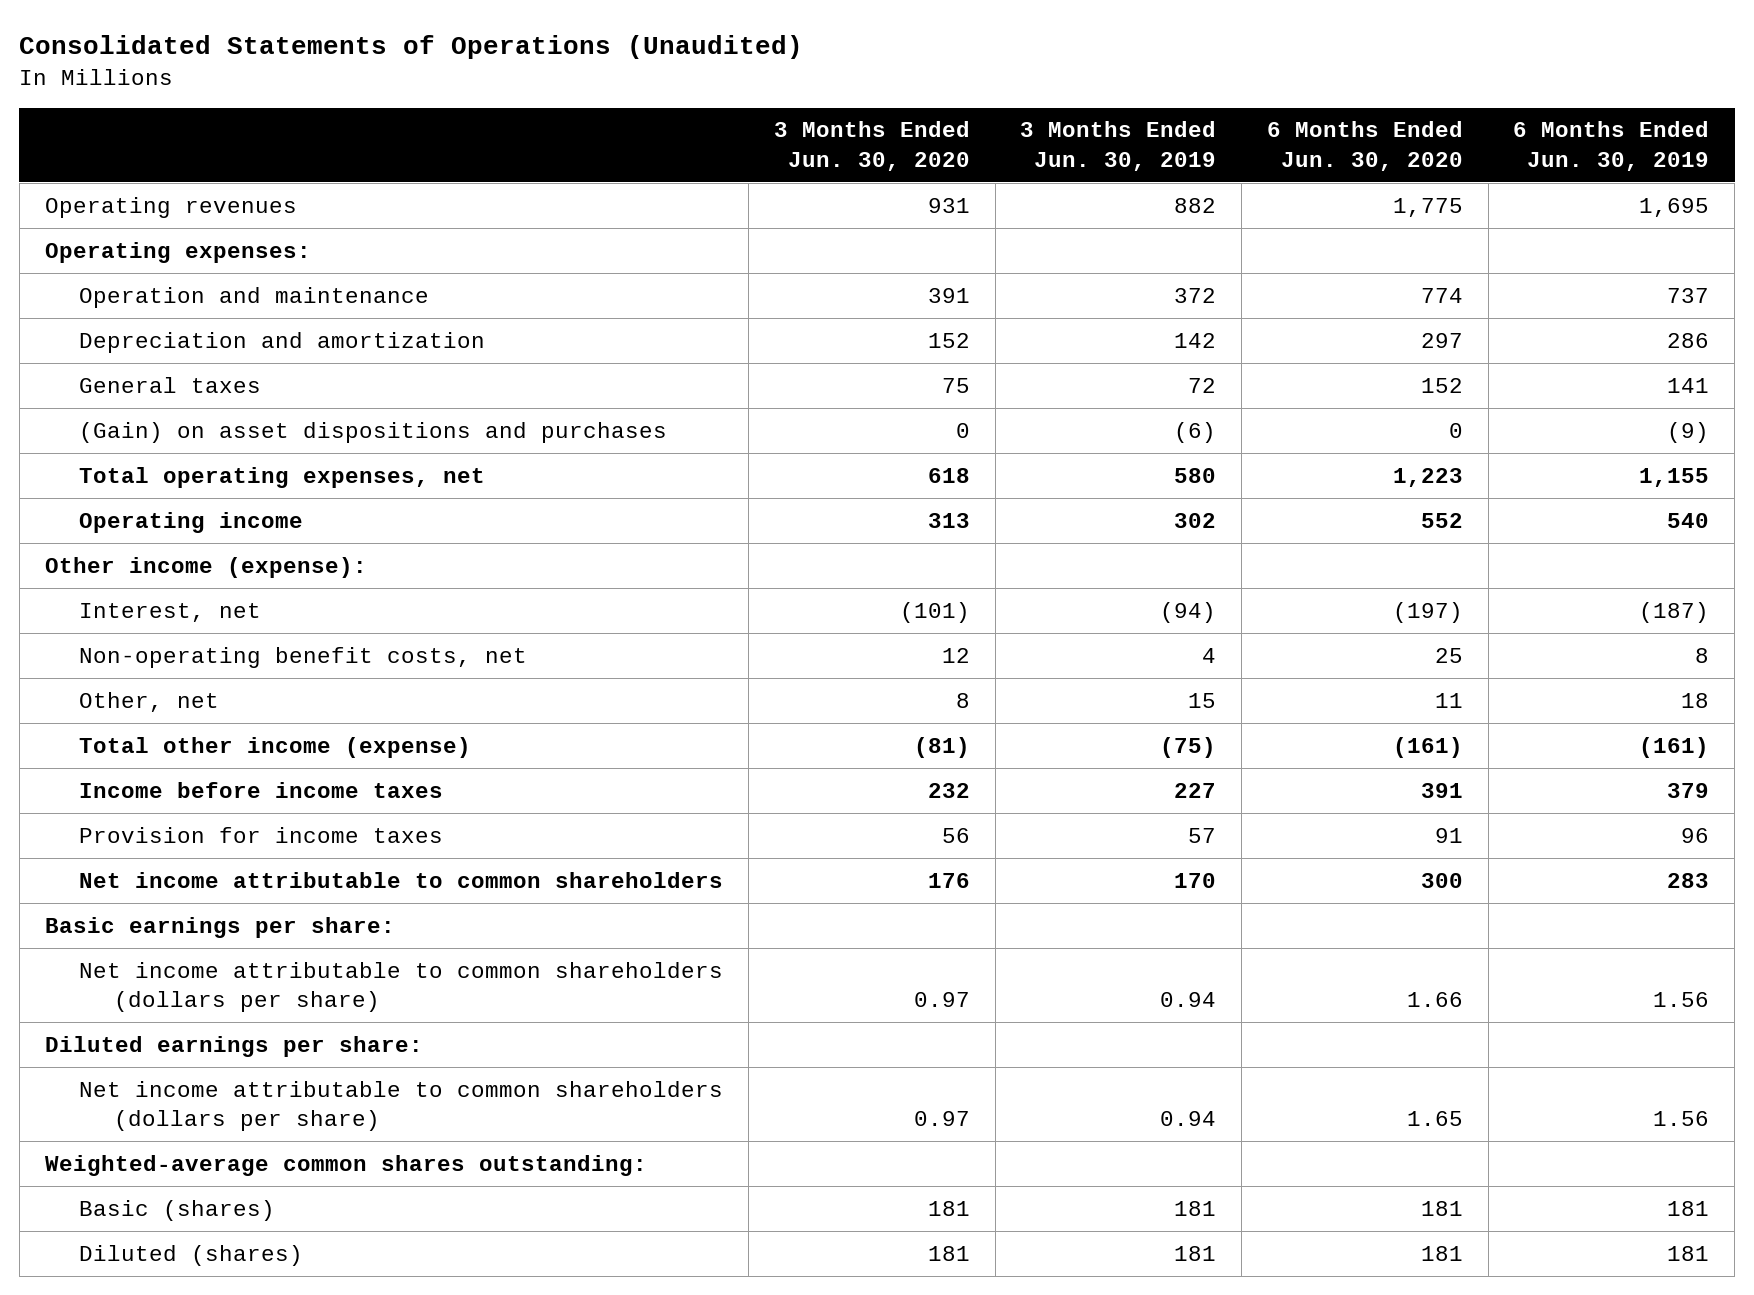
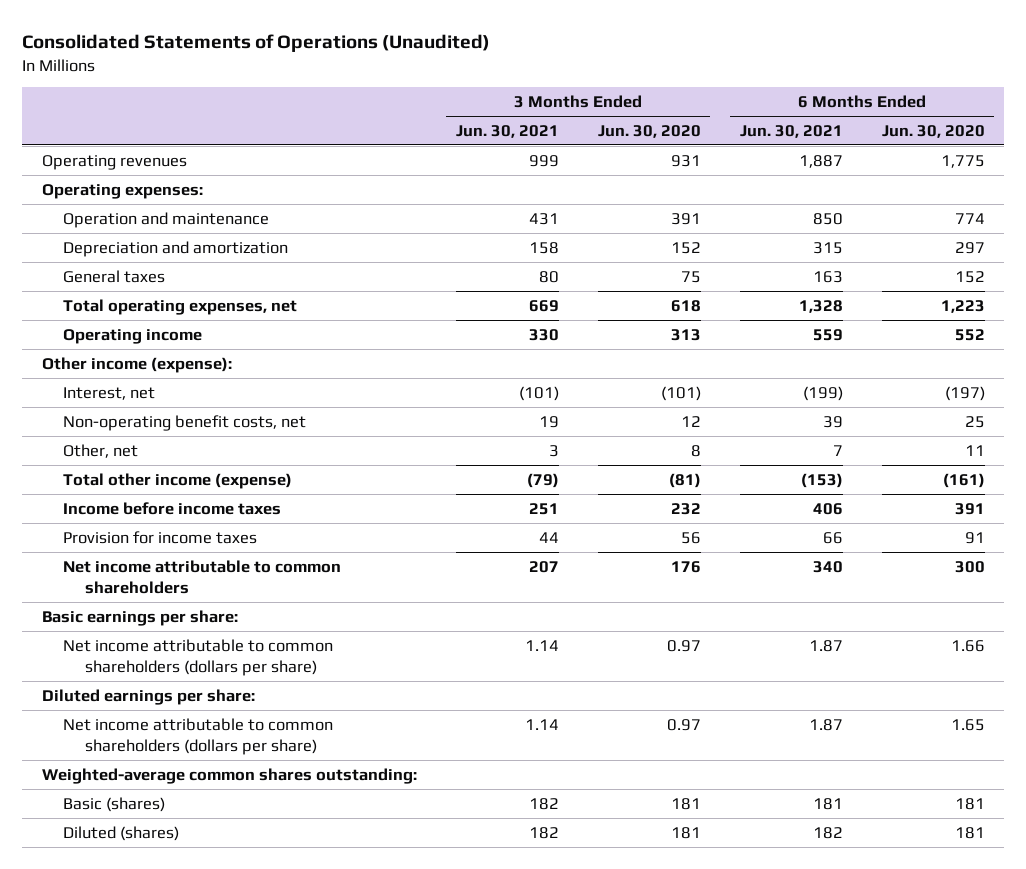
- | 3 Months Ended Jun. 30, 2020 | 3 Months Ended Jun. 30, 2019 | 6 Months Ended Jun. 30, 2020 | 6 Months Ended Jun. 30, 2019
+ | 3 Months Ended Jun. 30, 2021 | 3 Months Ended Jun. 30, 2020 | 6 Months Ended Jun. 30, 2021 | 6 Months Ended Jun. 30, 2020
- (Gain) on asset dispositions and purchases | 0 | (6) | 0 | (9)

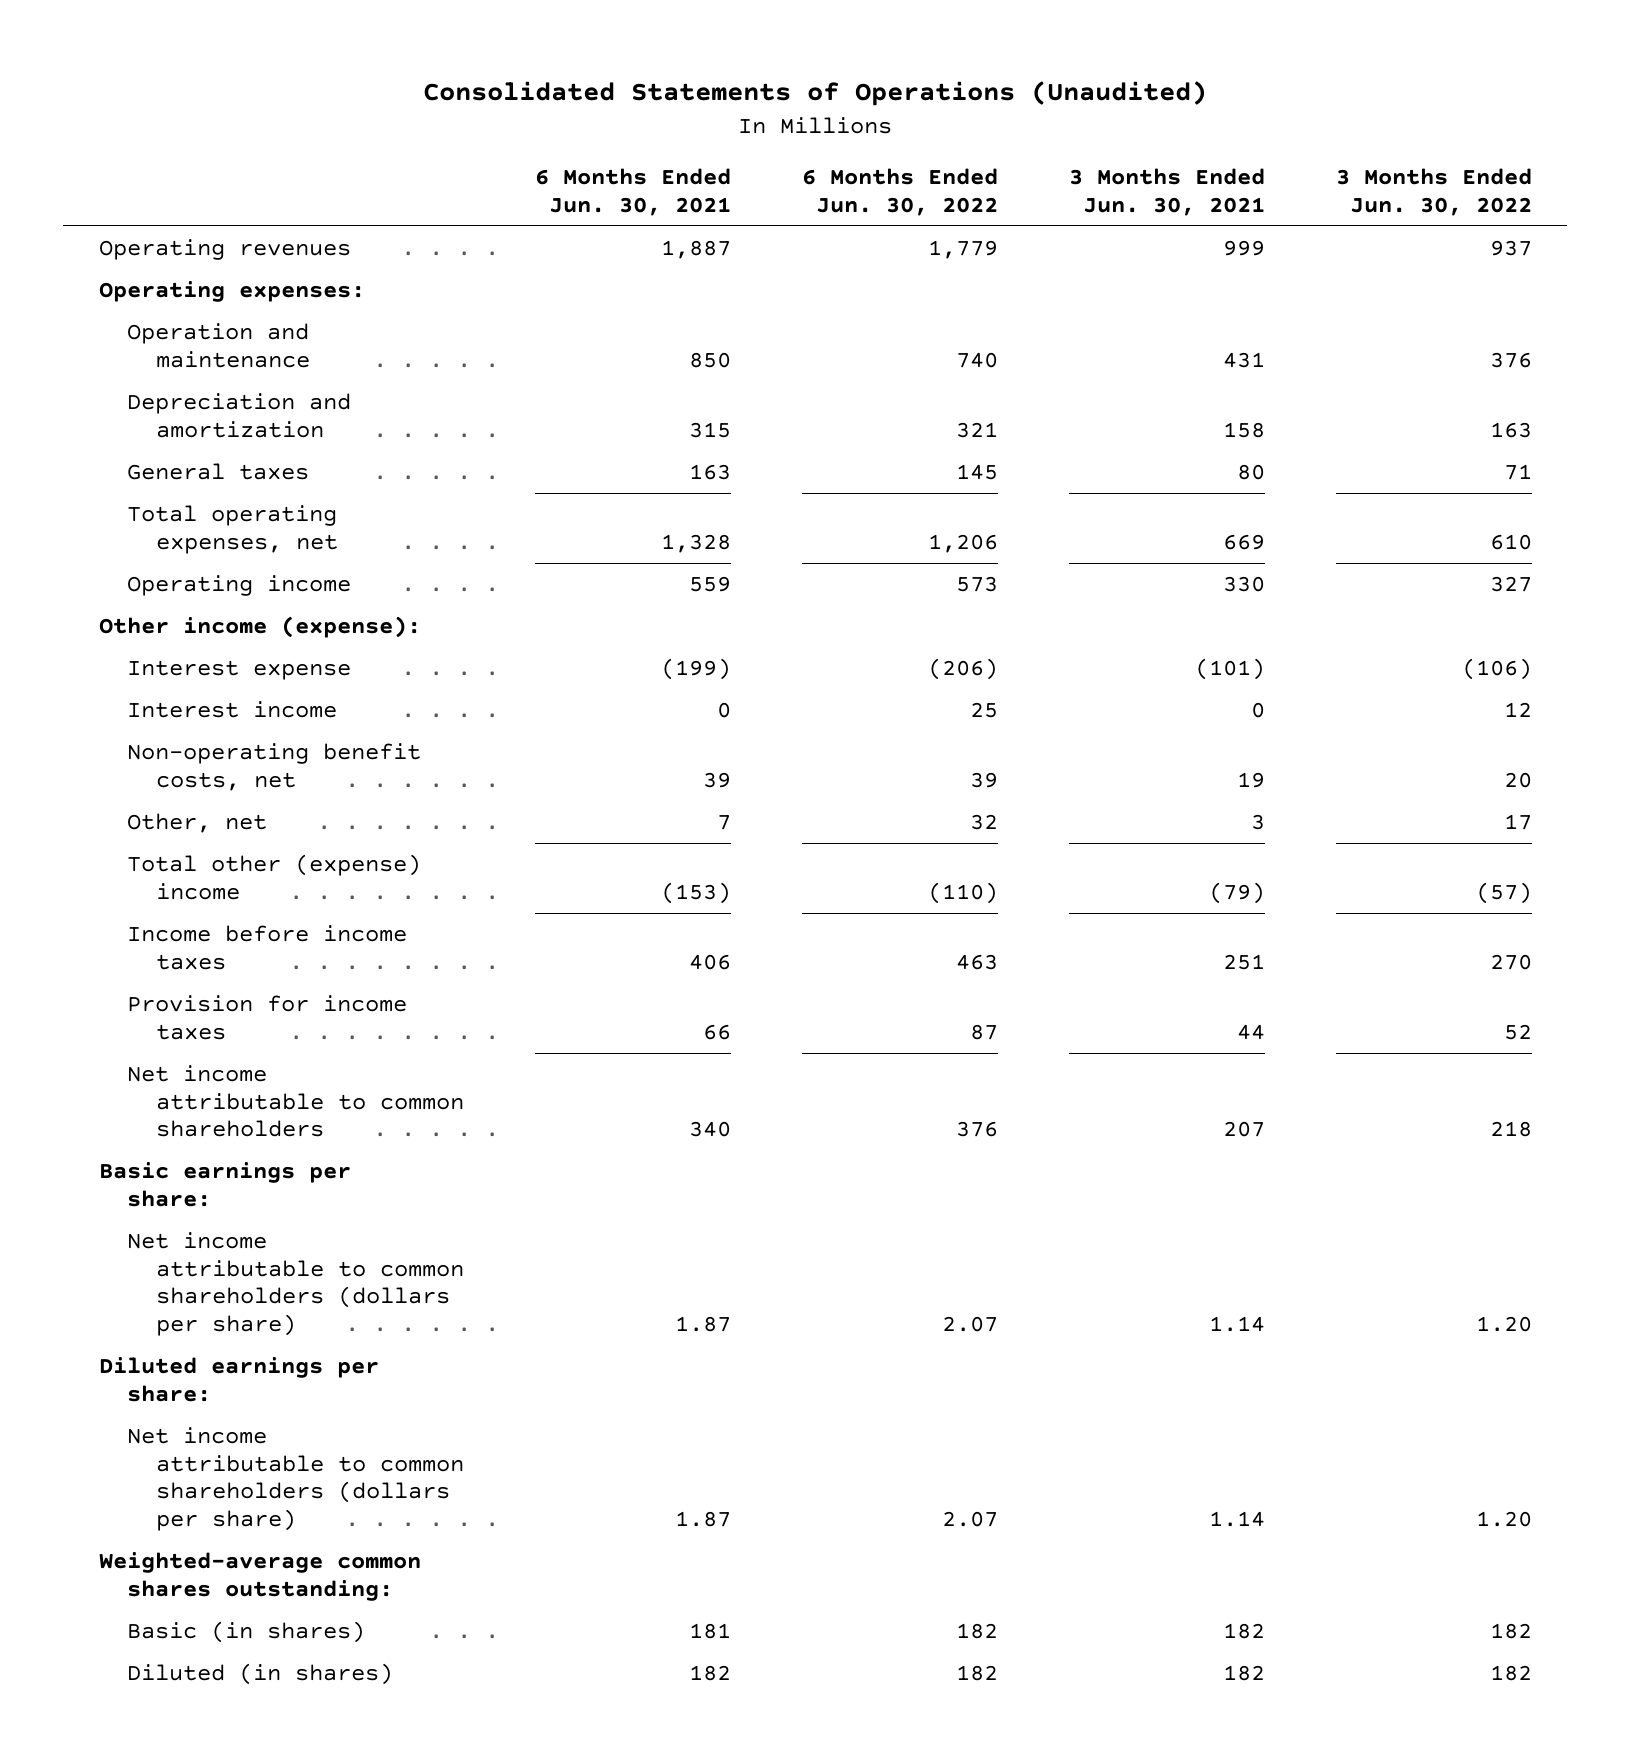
- | 3 Months Ended Jun. 30, 2021 | 3 Months Ended Jun. 30, 2020 | 6 Months Ended Jun. 30, 2021 | 6 Months Ended Jun. 30, 2020
+ | 6 Months Ended Jun. 30, 2021 | 6 Months Ended Jun. 30, 2022 | 3 Months Ended Jun. 30, 2021 | 3 Months Ended Jun. 30, 2022
- Interest, net | (101) | (101) | (199) | (197)
+ Interest expense | (199) | (206) | (101) | (106)
+ Interest income | 0 | 25 | 0 | 12
- Total other income (expense) | (79) | (81) | (153) | (161)
+ Total other (expense) income | (153) | (110) | (79) | (57)
- Basic (shares) | 182 | 181 | 181 | 181
- Diluted (shares) | 182 | 181 | 182 | 181
+ Basic (in shares) | 181 | 182 | 182 | 182
+ Diluted (in shares) | 182 | 182 | 182 | 182

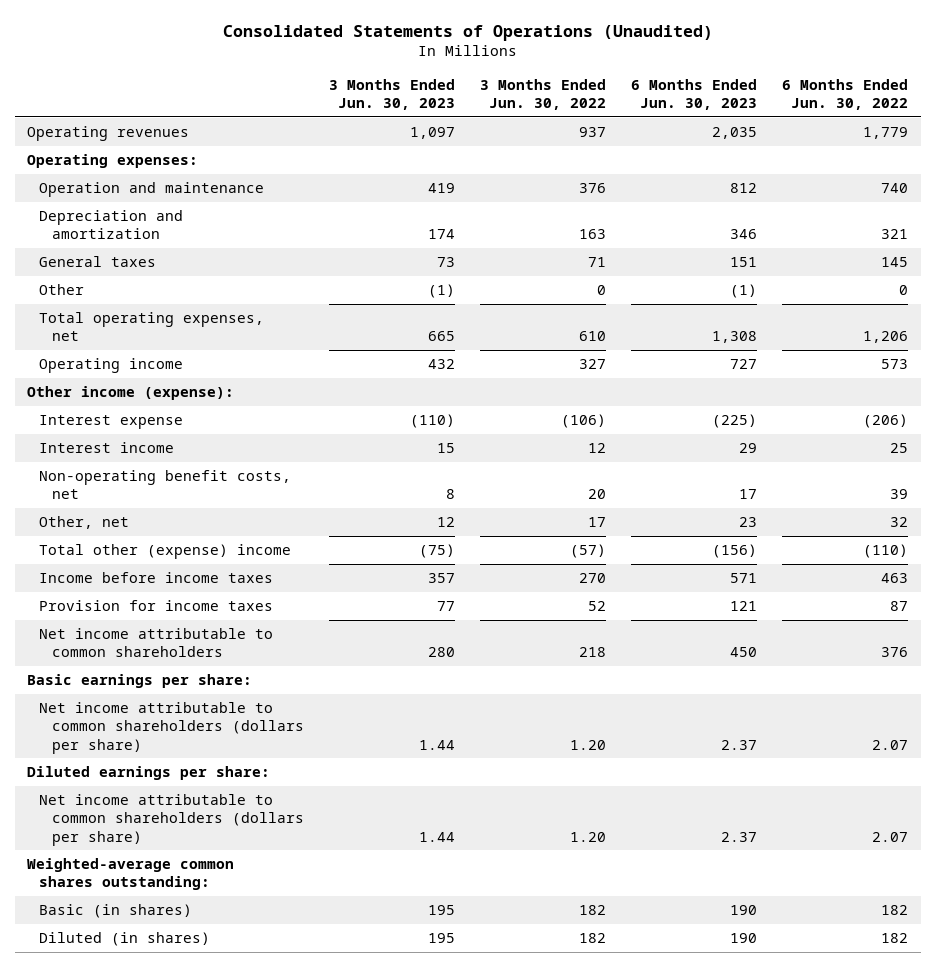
- | 6 Months Ended Jun. 30, 2021 | 6 Months Ended Jun. 30, 2022 | 3 Months Ended Jun. 30, 2021 | 3 Months Ended Jun. 30, 2022
+ | 3 Months Ended Jun. 30, 2023 | 3 Months Ended Jun. 30, 2022 | 6 Months Ended Jun. 30, 2023 | 6 Months Ended Jun. 30, 2022
+ Other | (1) | 0 | (1) | 0

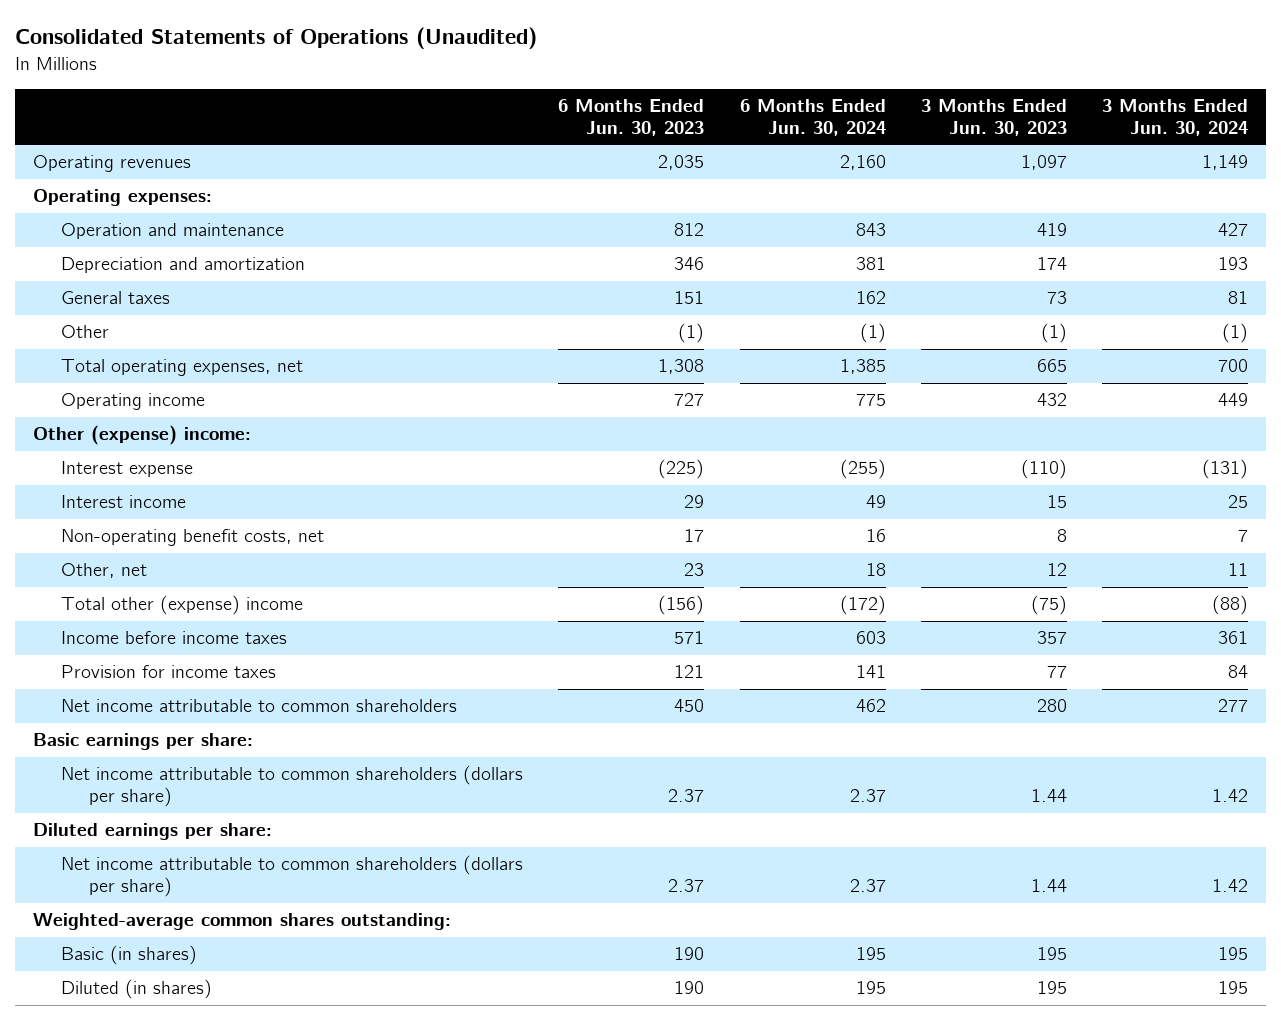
- | 3 Months Ended Jun. 30, 2023 | 3 Months Ended Jun. 30, 2022 | 6 Months Ended Jun. 30, 2023 | 6 Months Ended Jun. 30, 2022
+ | 6 Months Ended Jun. 30, 2023 | 6 Months Ended Jun. 30, 2024 | 3 Months Ended Jun. 30, 2023 | 3 Months Ended Jun. 30, 2024
- Other income (expense):
+ Other (expense) income:

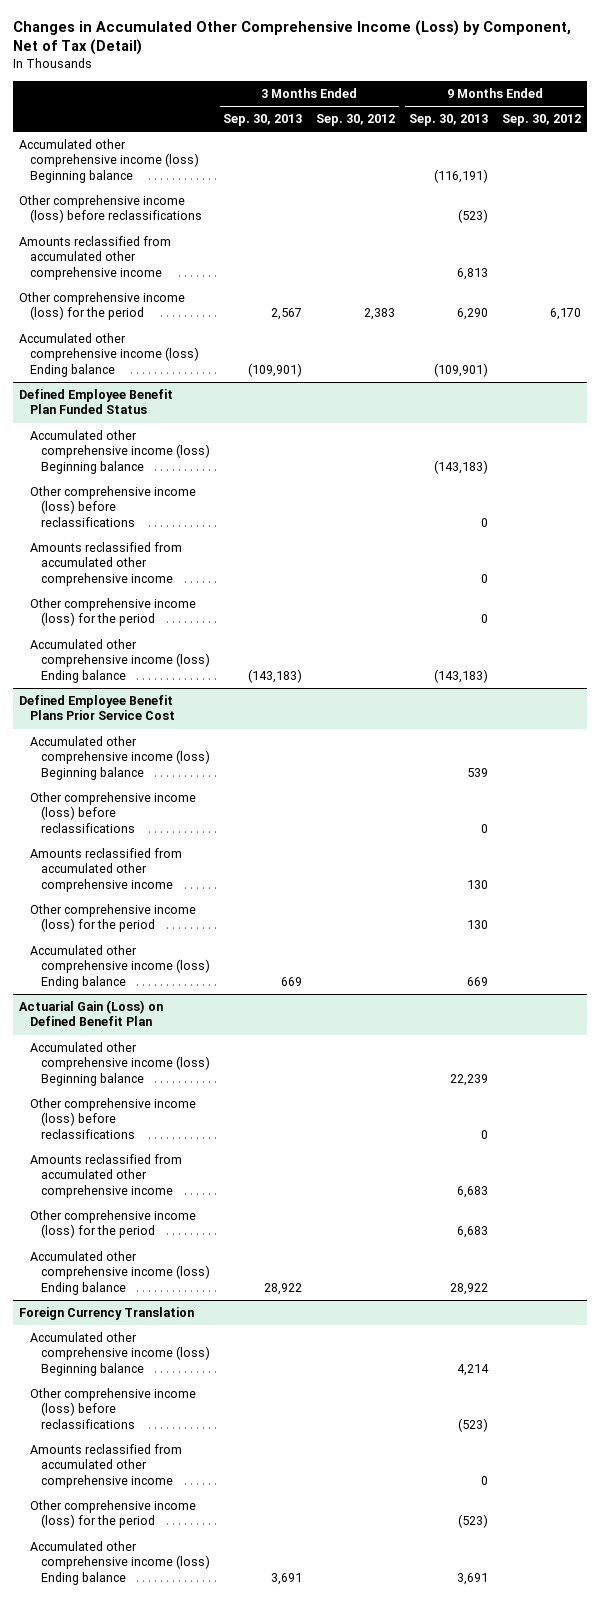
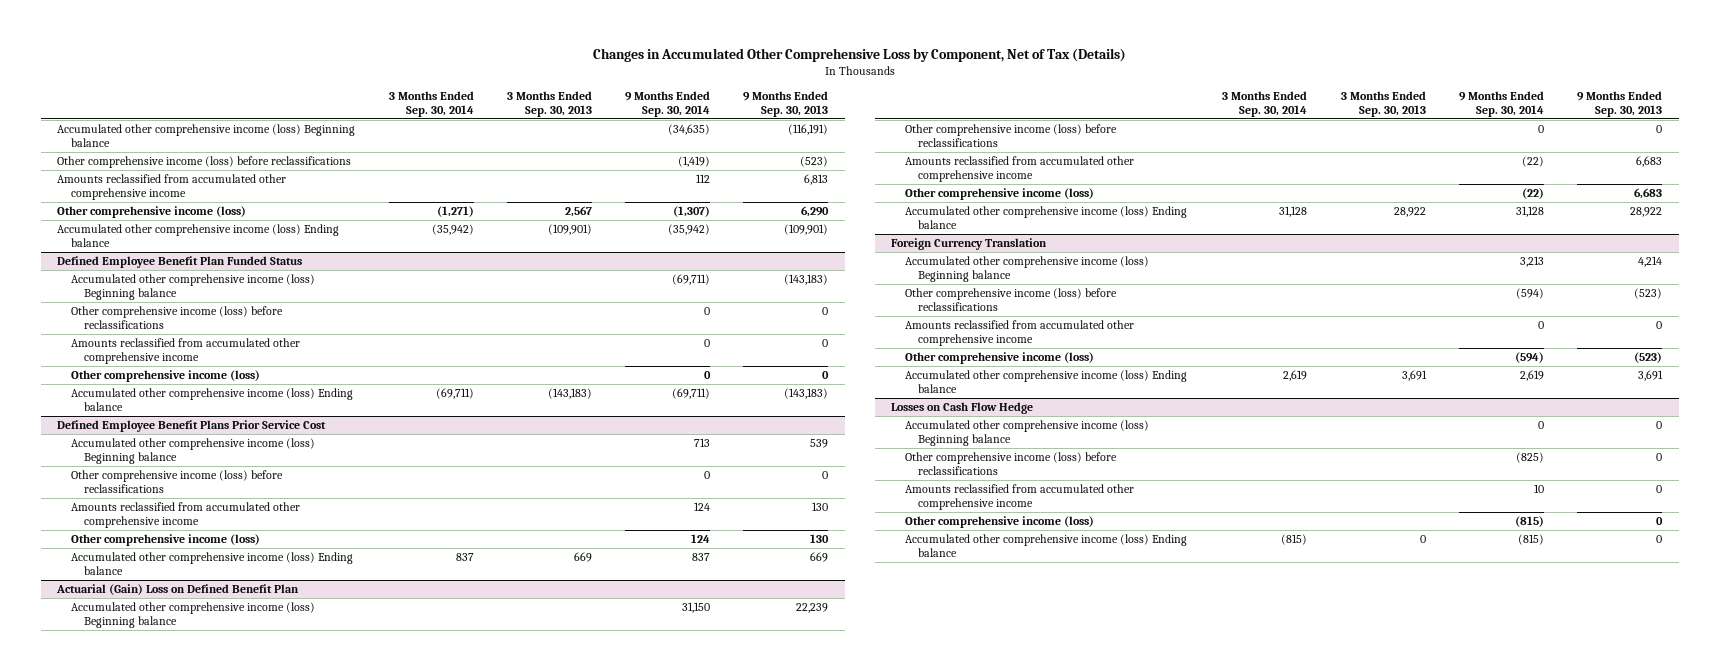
- Changes in Accumulated Other Comprehensive Income (Loss) by Component, Net of Tax (Detail)
+ Changes in Accumulated Other Comprehensive Loss by Component, Net of Tax (Details)
- | 3 Months Ended Sep. 30, 2013 | 3 Months Ended Sep. 30, 2012 | 9 Months Ended Sep. 30, 2013 | 9 Months Ended Sep. 30, 2012
+ | 3 Months Ended Sep. 30, 2014 | 3 Months Ended Sep. 30, 2013 | 9 Months Ended Sep. 30, 2014 | 9 Months Ended Sep. 30, 2013
- Other comprehensive income (loss) for the period | 2,567 | 2,383 | 6,290 | 6,170
+ Other comprehensive income (loss) | (1,271) | 2,567 | (1,307) | 6,290
@ Defined Employee Benefit Plan Funded Status
- Other comprehensive income (loss) for the period | | | 0 |
+ Other comprehensive income (loss) | | | 0 | 0
@ Defined Employee Benefit Plans Prior Service Cost
- Other comprehensive income (loss) for the period | | | 130 |
+ Other comprehensive income (loss) | | | 124 | 130
- Actuarial Gain (Loss) on Defined Benefit Plan
+ Actuarial (Gain) Loss on Defined Benefit Plan
- Other comprehensive income (loss) for the period | | | 6,683 |
+ Other comprehensive income (loss) | | | (22) | 6,683
@ Foreign Currency Translation
- Other comprehensive income (loss) for the period | | | (523) |
+ Other comprehensive income (loss) | | | (594) | (523)
+ Losses on Cash Flow Hedge
+ Accumulated other comprehensive income (loss) Beginning balance | | | 0 | 0
+ Other comprehensive income (loss) before reclassifications | | | (825) | 0
+ Amounts reclassified from accumulated other comprehensive income | | | 10 | 0
+ Other comprehensive income (loss) | | | (815) | 0
+ Accumulated other comprehensive income (loss) Ending balance | (815) | 0 | (815) | 0

